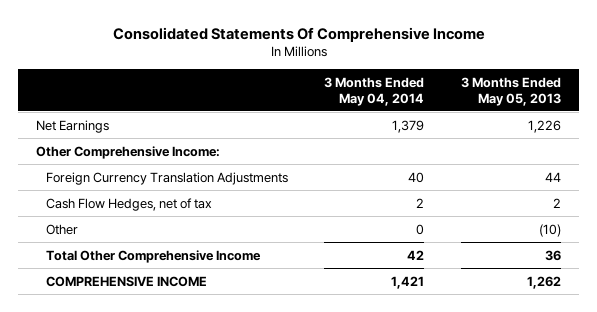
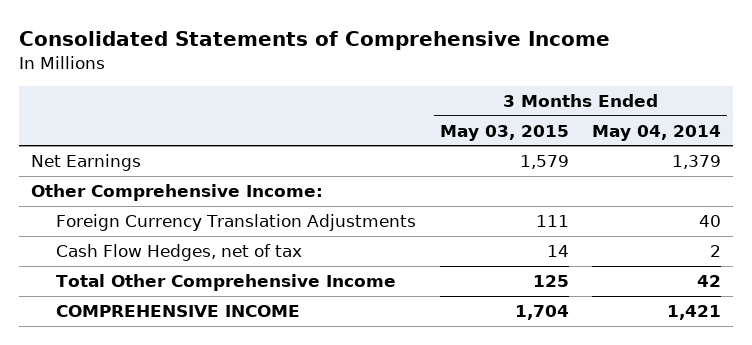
- Consolidated Statements Of Comprehensive Income
+ Consolidated Statements of Comprehensive Income
- | 3 Months Ended May 04, 2014 | 3 Months Ended May 05, 2013
+ | 3 Months Ended May 03, 2015 | 3 Months Ended May 04, 2014
- Other | 0 | (10)

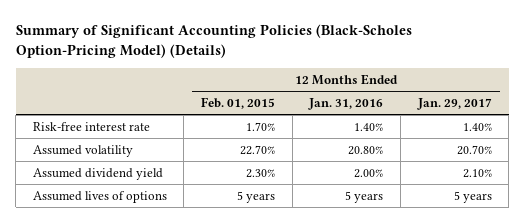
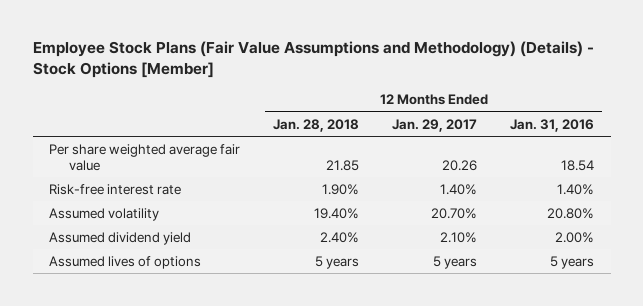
- Summary of Significant Accounting Policies (Black-Scholes Option-Pricing Model) (Details)
+ Employee Stock Plans (Fair Value Assumptions and Methodology) (Details) - Stock Options [Member]
- | 12 Months Ended Feb. 01, 2015 | 12 Months Ended Jan. 31, 2016 | 12 Months Ended Jan. 29, 2017
+ | 12 Months Ended Jan. 28, 2018 | 12 Months Ended Jan. 29, 2017 | 12 Months Ended Jan. 31, 2016
+ Per share weighted average fair value | 21.85 | 20.26 | 18.54

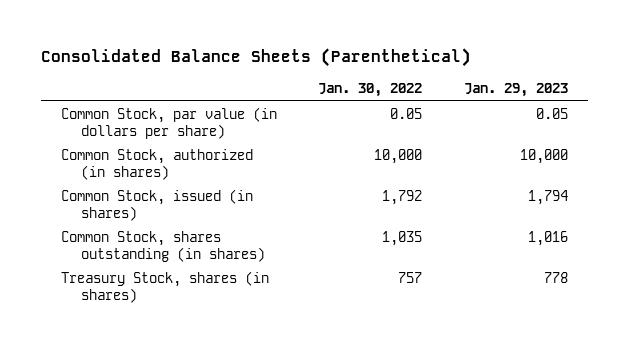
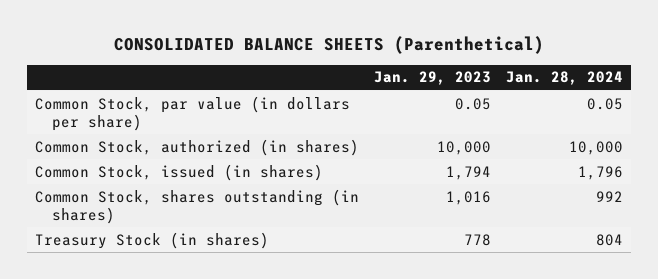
- Consolidated Balance Sheets (Parenthetical)
+ CONSOLIDATED BALANCE SHEETS (Parenthetical)
- | Jan. 30, 2022 | Jan. 29, 2023
+ | Jan. 29, 2023 | Jan. 28, 2024
- Treasury Stock, shares (in shares) | 757 | 778
+ Treasury Stock (in shares) | 778 | 804

